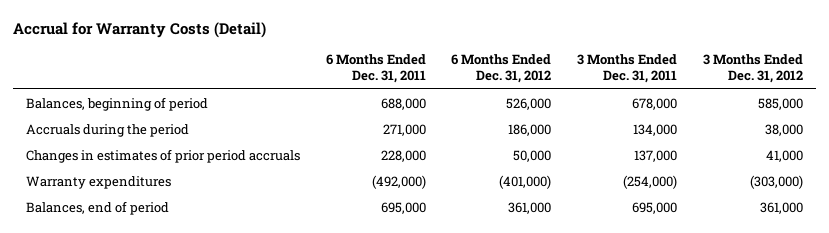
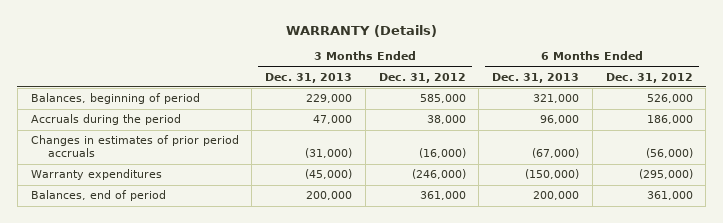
- Accrual for Warranty Costs (Detail)
+ WARRANTY (Details)
- | 6 Months Ended Dec. 31, 2011 | 6 Months Ended Dec. 31, 2012 | 3 Months Ended Dec. 31, 2011 | 3 Months Ended Dec. 31, 2012
+ | 3 Months Ended Dec. 31, 2013 | 3 Months Ended Dec. 31, 2012 | 6 Months Ended Dec. 31, 2013 | 6 Months Ended Dec. 31, 2012
- Changes in estimates of prior period accruals | 228,000 | 50,000 | 137,000 | 41,000
- Warranty expenditures | (492,000) | (401,000) | (254,000) | (303,000)
+ Changes in estimates of prior period accruals | (31,000) | (16,000) | (67,000) | (56,000)
+ Warranty expenditures | (45,000) | (246,000) | (150,000) | (295,000)

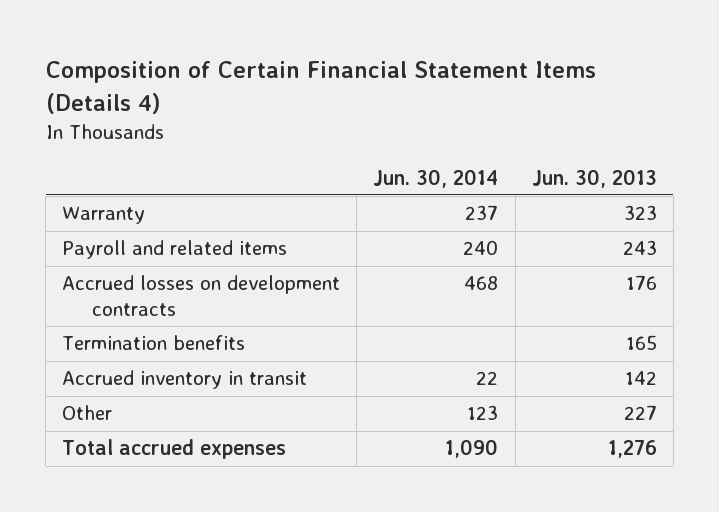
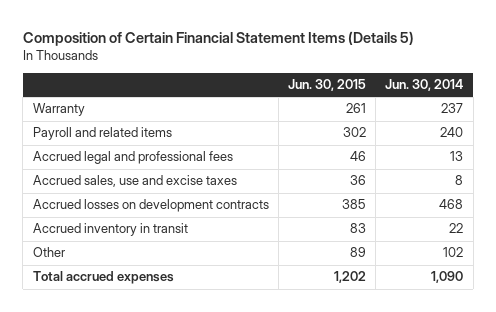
- Composition of Certain Financial Statement Items (Details 4)
+ Composition of Certain Financial Statement Items (Details 5)
- | Jun. 30, 2014 | Jun. 30, 2013
+ | Jun. 30, 2015 | Jun. 30, 2014
+ Accrued legal and professional fees | 46 | 13
+ Accrued sales, use and excise taxes | 36 | 8
- Termination benefits | | 165
- Other | 123 | 227
+ Other | 89 | 102

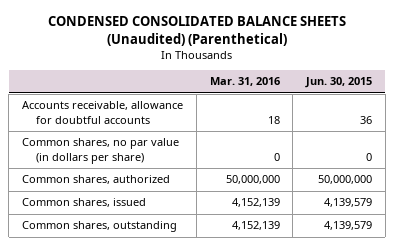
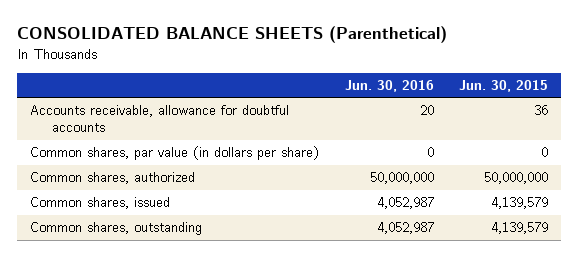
- CONDENSED CONSOLIDATED BALANCE SHEETS (Unaudited) (Parenthetical)
+ CONSOLIDATED BALANCE SHEETS (Parenthetical)
- | Mar. 31, 2016 | Jun. 30, 2015
+ | Jun. 30, 2016 | Jun. 30, 2015
- Common shares, no par value (in dollars per share) | 0 | 0
+ Common shares, par value (in dollars per share) | 0 | 0

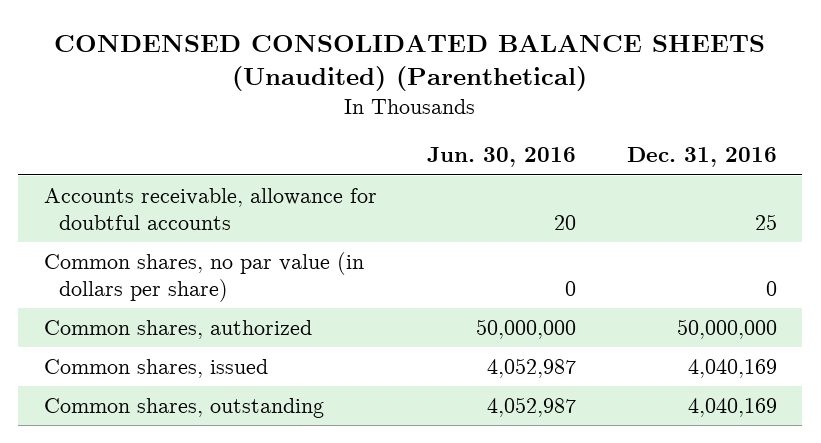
- CONSOLIDATED BALANCE SHEETS (Parenthetical)
+ CONDENSED CONSOLIDATED BALANCE SHEETS (Unaudited) (Parenthetical)
- | Jun. 30, 2016 | Jun. 30, 2015
+ | Jun. 30, 2016 | Dec. 31, 2016
- Common shares, par value (in dollars per share) | 0 | 0
+ Common shares, no par value (in dollars per share) | 0 | 0

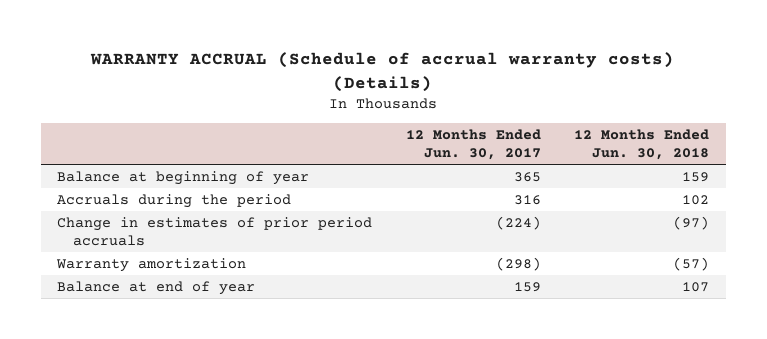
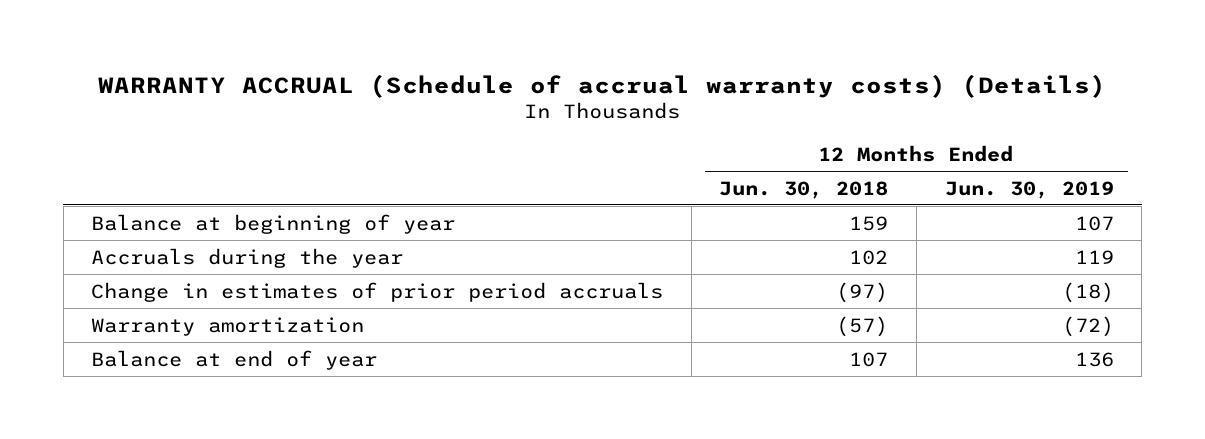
- | 12 Months Ended Jun. 30, 2017 | 12 Months Ended Jun. 30, 2018
+ | 12 Months Ended Jun. 30, 2018 | 12 Months Ended Jun. 30, 2019
- Accruals during the period | 316 | 102
+ Accruals during the year | 102 | 119

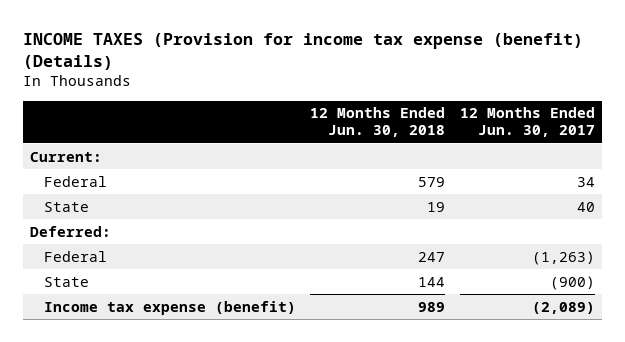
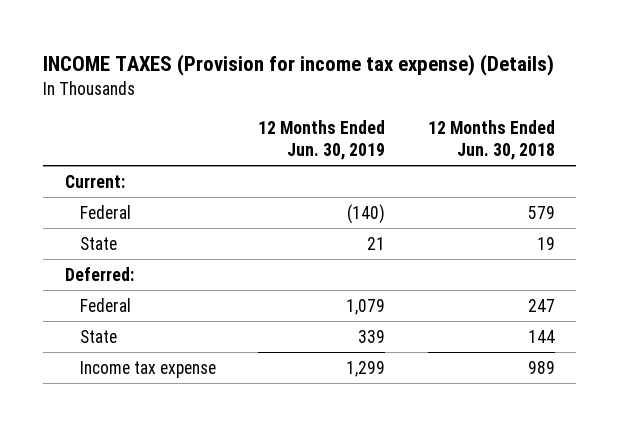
- INCOME TAXES (Provision for income tax expense (benefit) (Details)
+ INCOME TAXES (Provision for income tax expense) (Details)
- | 12 Months Ended Jun. 30, 2018 | 12 Months Ended Jun. 30, 2017
+ | 12 Months Ended Jun. 30, 2019 | 12 Months Ended Jun. 30, 2018
- Income tax expense (benefit) | 989 | (2,089)
+ Income tax expense | 1,299 | 989

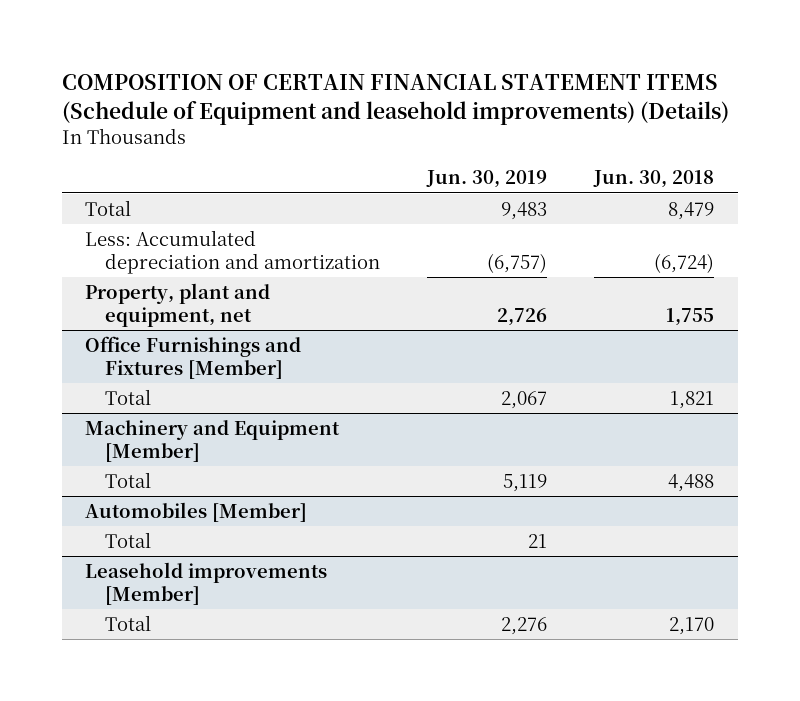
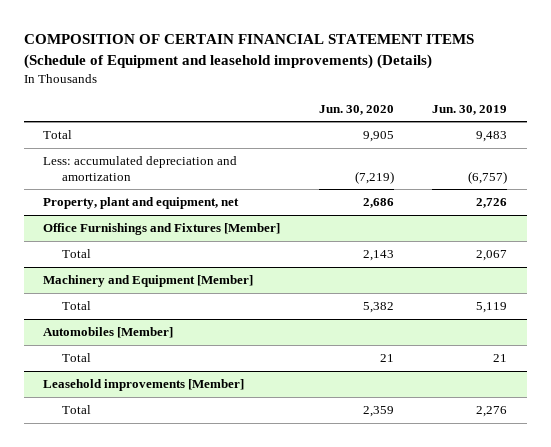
- | Jun. 30, 2019 | Jun. 30, 2018
+ | Jun. 30, 2020 | Jun. 30, 2019
- Less: Accumulated depreciation and amortization | (6,757) | (6,724)
+ Less: accumulated depreciation and amortization | (7,219) | (6,757)

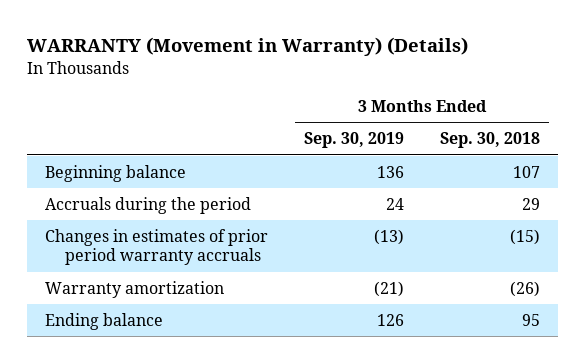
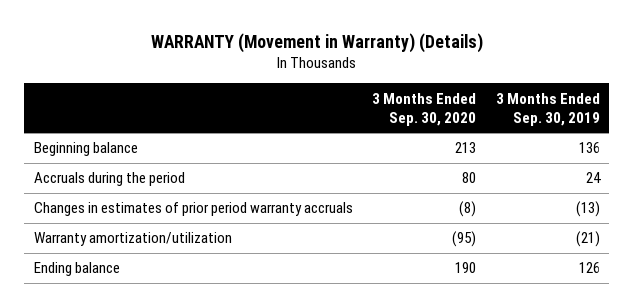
- | 3 Months Ended Sep. 30, 2019 | 3 Months Ended Sep. 30, 2018
+ | 3 Months Ended Sep. 30, 2020 | 3 Months Ended Sep. 30, 2019
- Warranty amortization | (21) | (26)
+ Warranty amortization/utilization | (95) | (21)

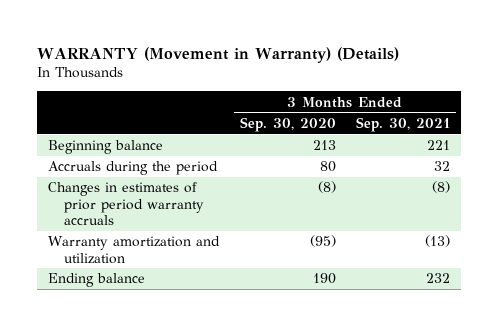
- | 3 Months Ended Sep. 30, 2020 | 3 Months Ended Sep. 30, 2019
+ | 3 Months Ended Sep. 30, 2020 | 3 Months Ended Sep. 30, 2021
- Warranty amortization/utilization | (95) | (21)
+ Warranty amortization and utilization | (95) | (13)

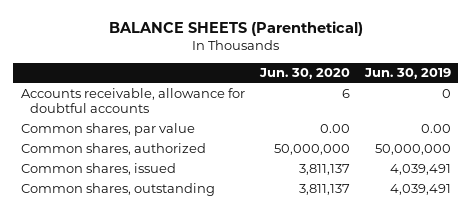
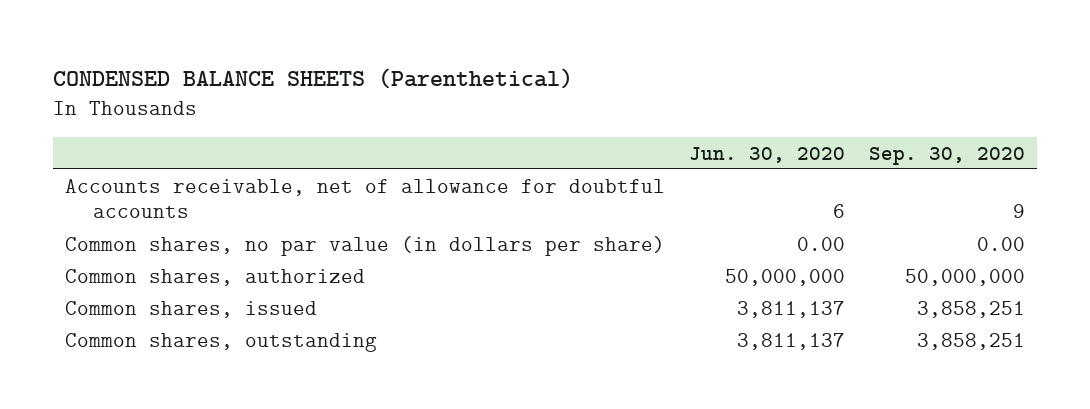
- BALANCE SHEETS (Parenthetical)
+ CONDENSED BALANCE SHEETS (Parenthetical)
- | Jun. 30, 2020 | Jun. 30, 2019
+ | Jun. 30, 2020 | Sep. 30, 2020
- Accounts receivable, allowance for doubtful accounts | 6 | 0
- Common shares, par value | 0.00 | 0.00
+ Accounts receivable, net of allowance for doubtful accounts | 6 | 9
+ Common shares, no par value (in dollars per share) | 0.00 | 0.00

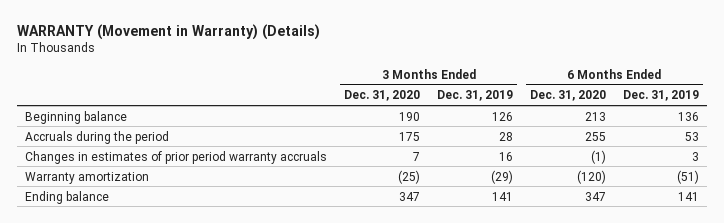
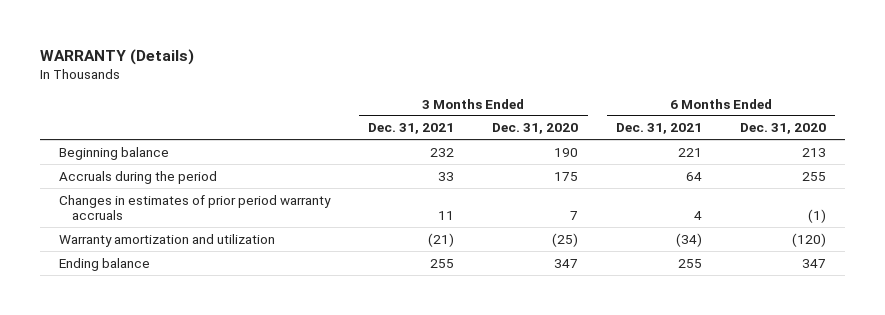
- WARRANTY (Movement in Warranty) (Details)
+ WARRANTY (Details)
- | 3 Months Ended Dec. 31, 2020 | 3 Months Ended Dec. 31, 2019 | 6 Months Ended Dec. 31, 2020 | 6 Months Ended Dec. 31, 2019
+ | 3 Months Ended Dec. 31, 2021 | 3 Months Ended Dec. 31, 2020 | 6 Months Ended Dec. 31, 2021 | 6 Months Ended Dec. 31, 2020
- Warranty amortization | (25) | (29) | (120) | (51)
+ Warranty amortization and utilization | (21) | (25) | (34) | (120)

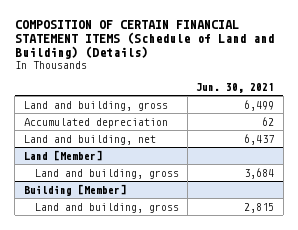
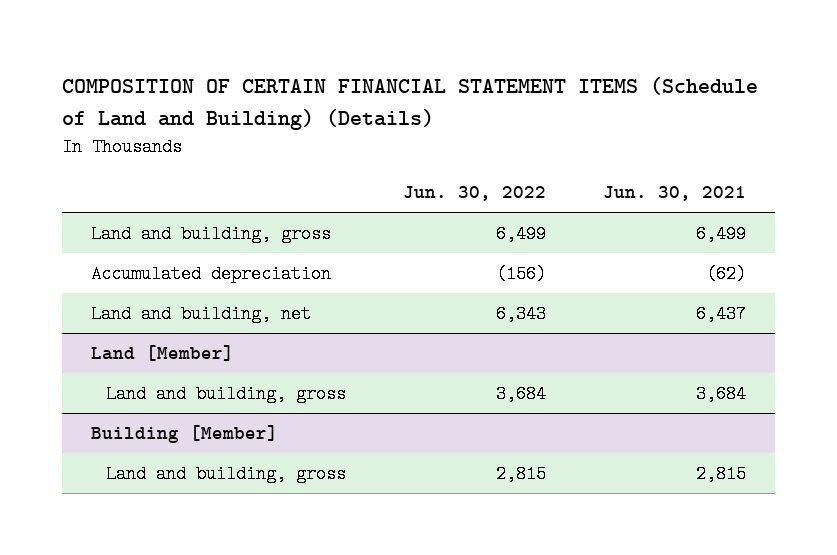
- | Jun. 30, 2021
+ | Jun. 30, 2022 | Jun. 30, 2021
- Accumulated depreciation | 62
+ Accumulated depreciation | (156) | (62)

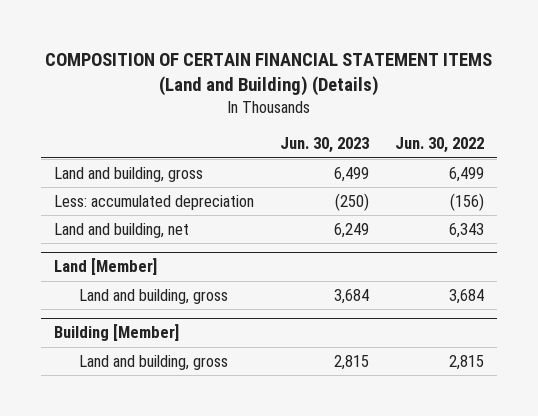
- COMPOSITION OF CERTAIN FINANCIAL STATEMENT ITEMS (Schedule of Land and Building) (Details)
+ COMPOSITION OF CERTAIN FINANCIAL STATEMENT ITEMS (Land and Building) (Details)
- | Jun. 30, 2022 | Jun. 30, 2021
+ | Jun. 30, 2023 | Jun. 30, 2022
- Accumulated depreciation | (156) | (62)
+ Less: accumulated depreciation | (250) | (156)

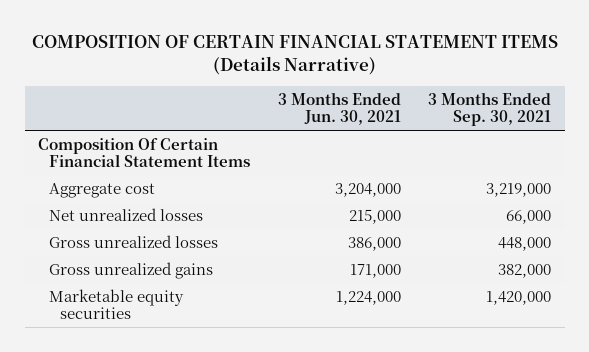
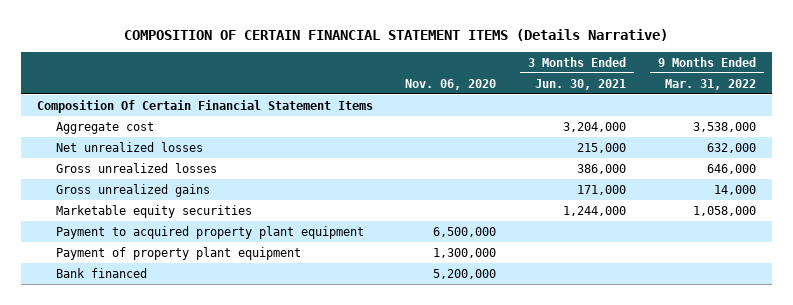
- | 3 Months Ended Jun. 30, 2021 | 3 Months Ended Sep. 30, 2021
+ | Nov. 06, 2020 | 3 Months Ended Jun. 30, 2021 | 9 Months Ended Mar. 31, 2022
- Marketable equity securities | 1,224,000 | 1,420,000
+ Marketable equity securities | | 1,244,000 | 1,058,000
+ Payment to acquired property plant equipment | 6,500,000 | |
+ Payment of property plant equipment | 1,300,000 | |
+ Bank financed | 5,200,000 | |

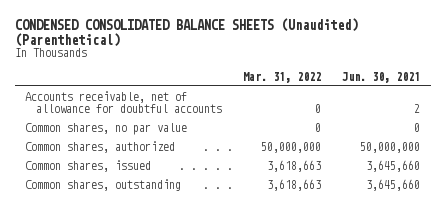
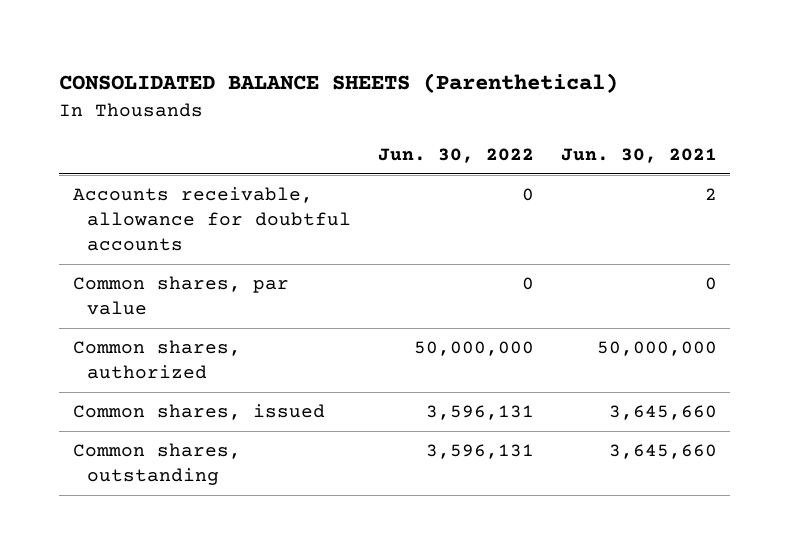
- CONDENSED CONSOLIDATED BALANCE SHEETS (Unaudited) (Parenthetical)
+ CONSOLIDATED BALANCE SHEETS (Parenthetical)
- | Mar. 31, 2022 | Jun. 30, 2021
+ | Jun. 30, 2022 | Jun. 30, 2021
- Accounts receivable, net of allowance for doubtful accounts | 0 | 2
- Common shares, no par value | 0 | 0
+ Accounts receivable, allowance for doubtful accounts | 0 | 2
+ Common shares, par value | 0 | 0

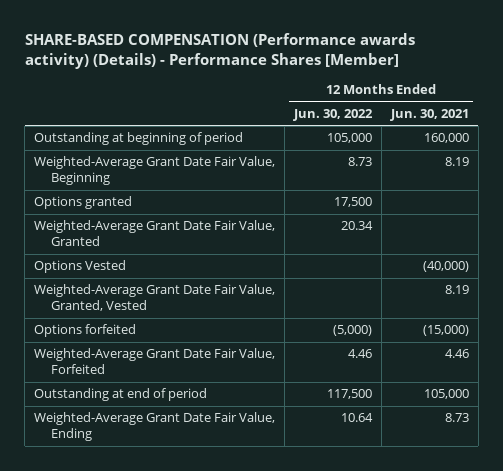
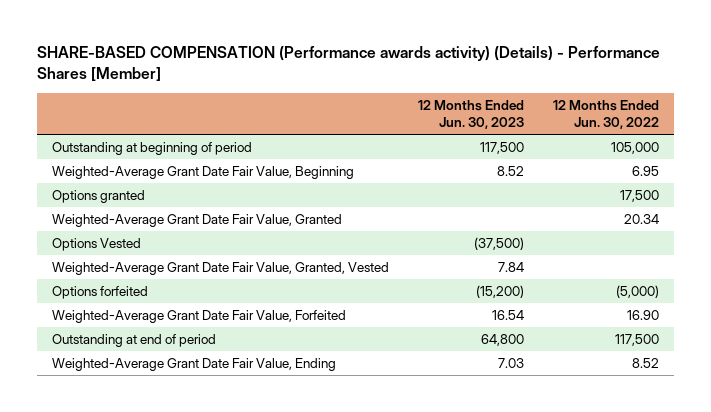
- | 12 Months Ended Jun. 30, 2022 | 12 Months Ended Jun. 30, 2021
+ | 12 Months Ended Jun. 30, 2023 | 12 Months Ended Jun. 30, 2022
- Weighted-Average Grant Date Fair Value, Beginning | 8.73 | 8.19
+ Weighted-Average Grant Date Fair Value, Beginning | 8.52 | 6.95
- Weighted-Average Grant Date Fair Value, Forfeited | 4.46 | 4.46
+ Weighted-Average Grant Date Fair Value, Forfeited | 16.54 | 16.90
- Weighted-Average Grant Date Fair Value, Ending | 10.64 | 8.73
+ Weighted-Average Grant Date Fair Value, Ending | 7.03 | 8.52

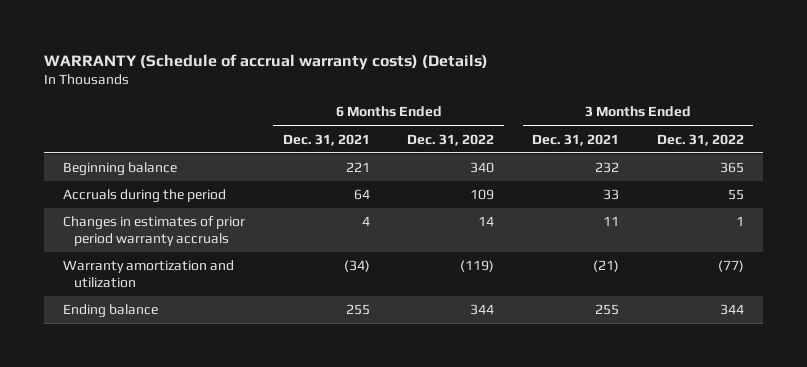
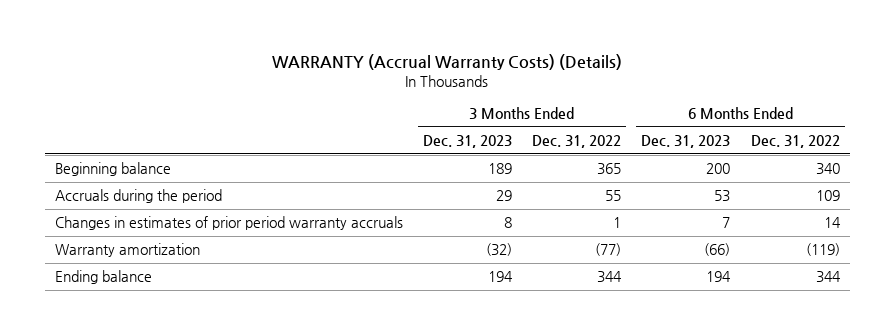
- WARRANTY (Schedule of accrual warranty costs) (Details)
+ WARRANTY (Accrual Warranty Costs) (Details)
- | 6 Months Ended Dec. 31, 2021 | 6 Months Ended Dec. 31, 2022 | 3 Months Ended Dec. 31, 2021 | 3 Months Ended Dec. 31, 2022
+ | 3 Months Ended Dec. 31, 2023 | 3 Months Ended Dec. 31, 2022 | 6 Months Ended Dec. 31, 2023 | 6 Months Ended Dec. 31, 2022
- Warranty amortization and utilization | (34) | (119) | (21) | (77)
+ Warranty amortization | (32) | (77) | (66) | (119)

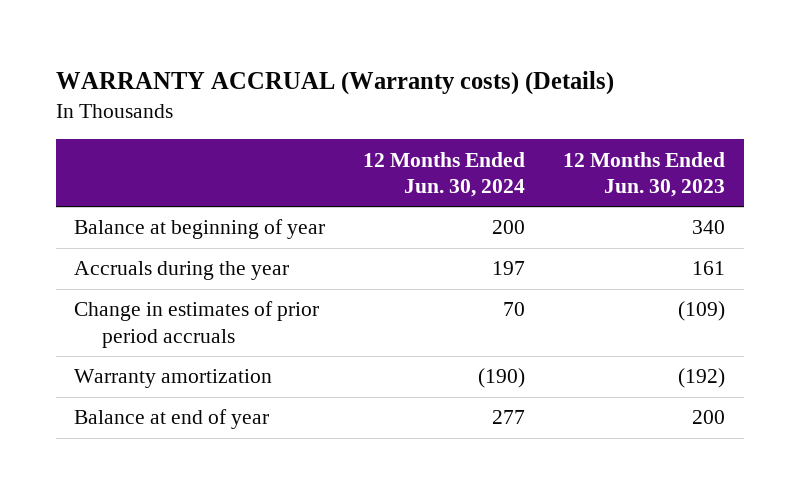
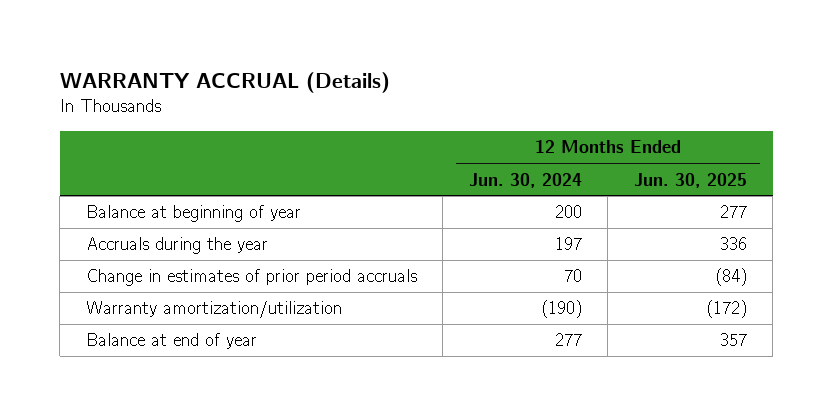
- WARRANTY ACCRUAL (Warranty costs) (Details)
+ WARRANTY ACCRUAL (Details)
- | 12 Months Ended Jun. 30, 2024 | 12 Months Ended Jun. 30, 2023
+ | 12 Months Ended Jun. 30, 2024 | 12 Months Ended Jun. 30, 2025
- Warranty amortization | (190) | (192)
+ Warranty amortization/utilization | (190) | (172)

